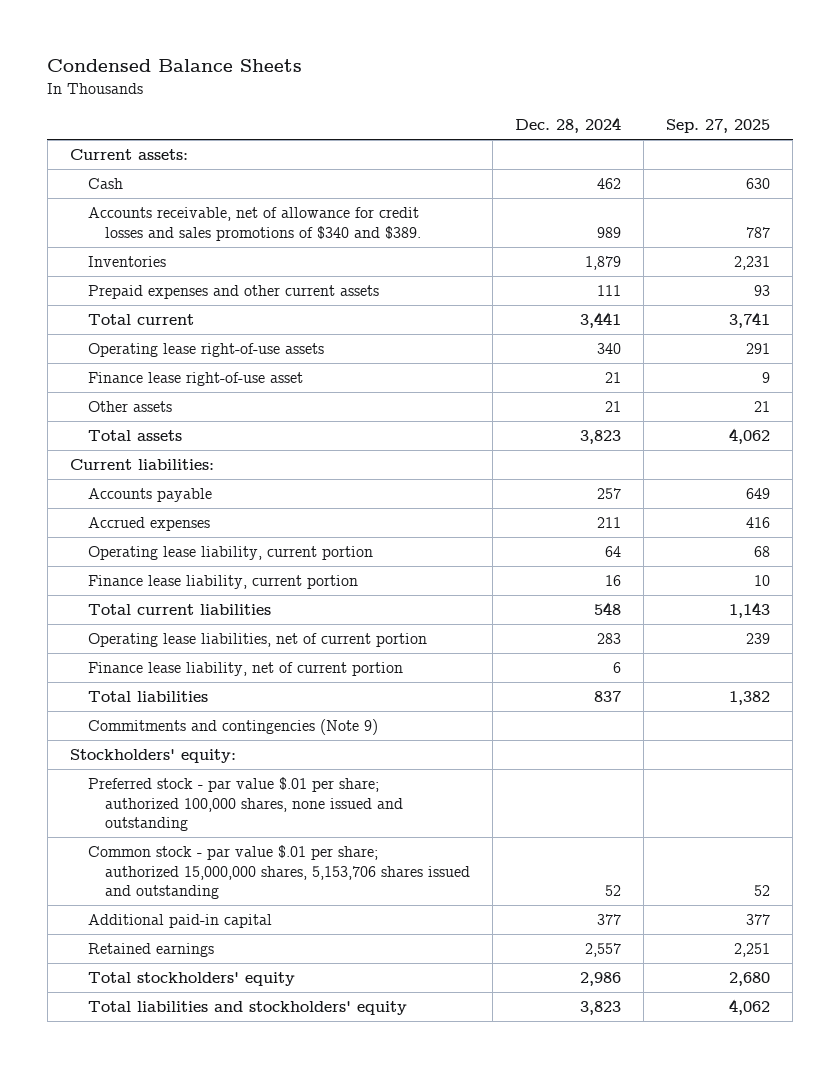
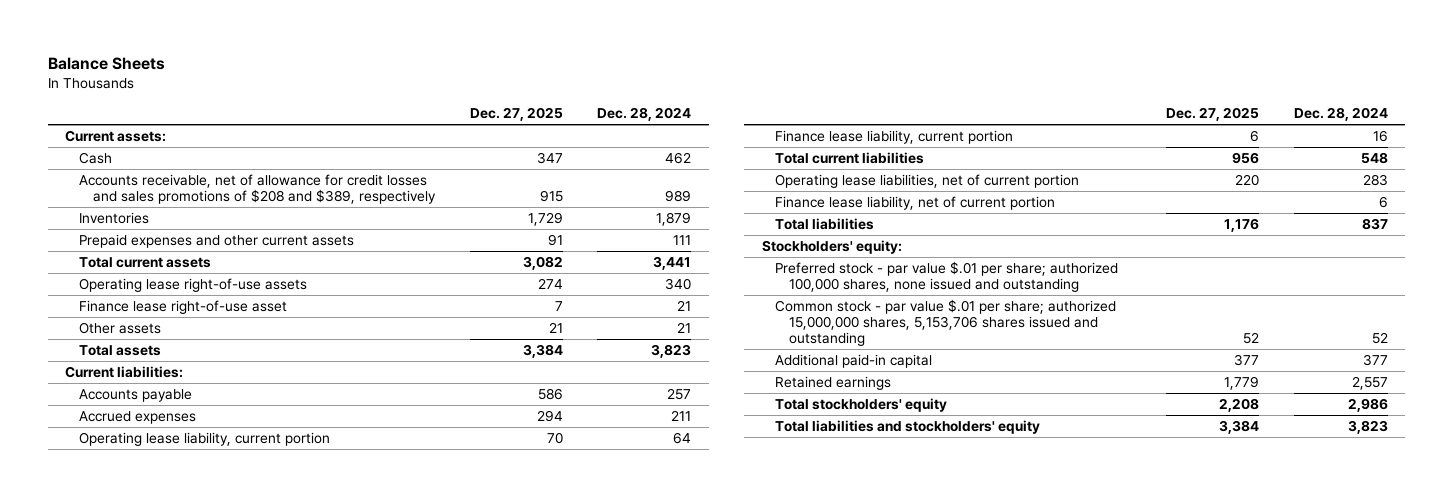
- Condensed Balance Sheets
+ Balance Sheets
- | Dec. 28, 2024 | Sep. 27, 2025
+ | Dec. 27, 2025 | Dec. 28, 2024
- Accounts receivable, net of allowance for credit losses and sales promotions of $340 and $389. | 989 | 787
+ Accounts receivable, net of allowance for credit losses and sales promotions of $208 and $389, respectively | 915 | 989
- Total current | 3,441 | 3,741
+ Total current assets | 3,082 | 3,441
- Commitments and contingencies (Note 9)

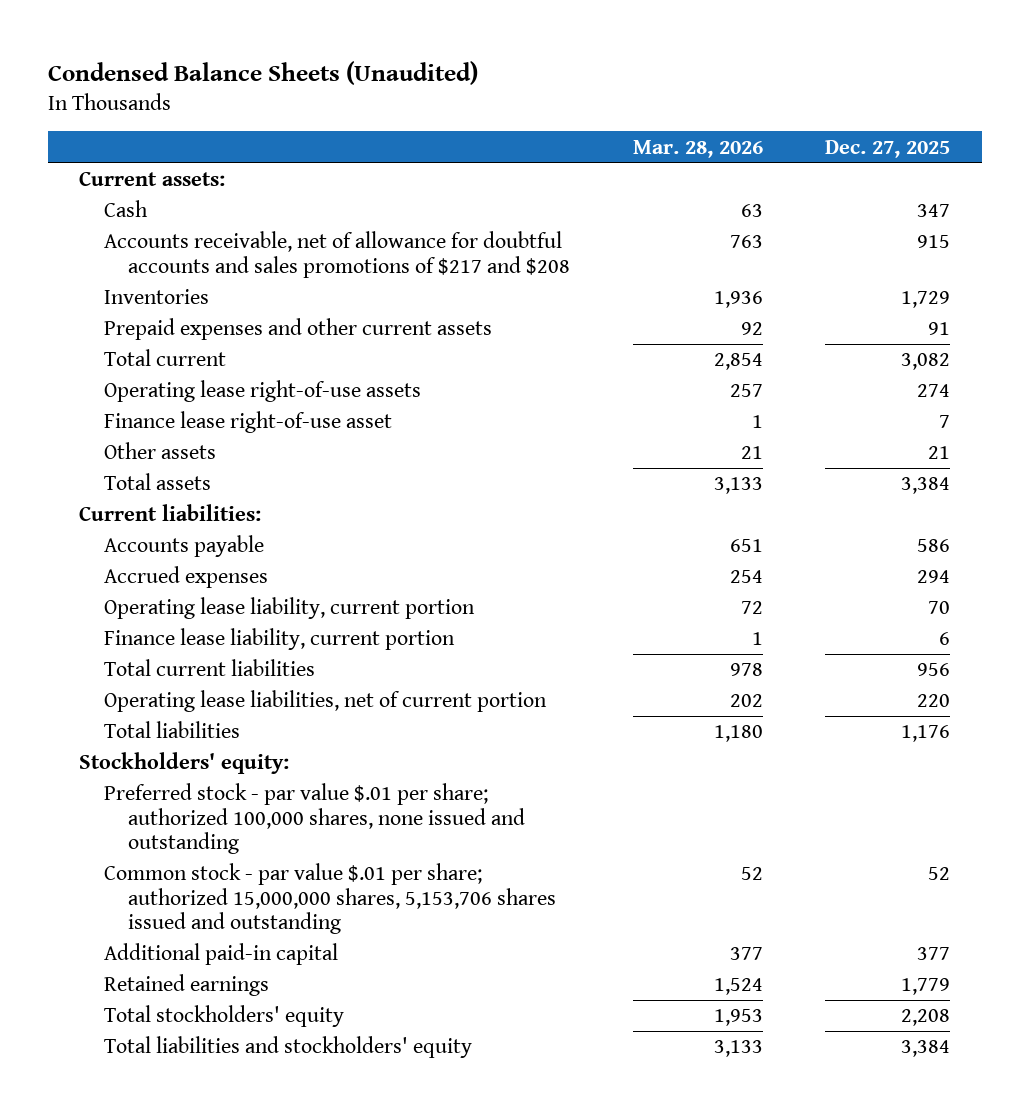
- Balance Sheets
+ Condensed Balance Sheets (Unaudited)
- | Dec. 27, 2025 | Dec. 28, 2024
+ | Mar. 28, 2026 | Dec. 27, 2025
- Accounts receivable, net of allowance for credit losses and sales promotions of $208 and $389, respectively | 915 | 989
+ Accounts receivable, net of allowance for doubtful accounts and sales promotions of $217 and $208 | 763 | 915
- Total current assets | 3,082 | 3,441
+ Total current | 2,854 | 3,082
- Finance lease liability, net of current portion | | 6

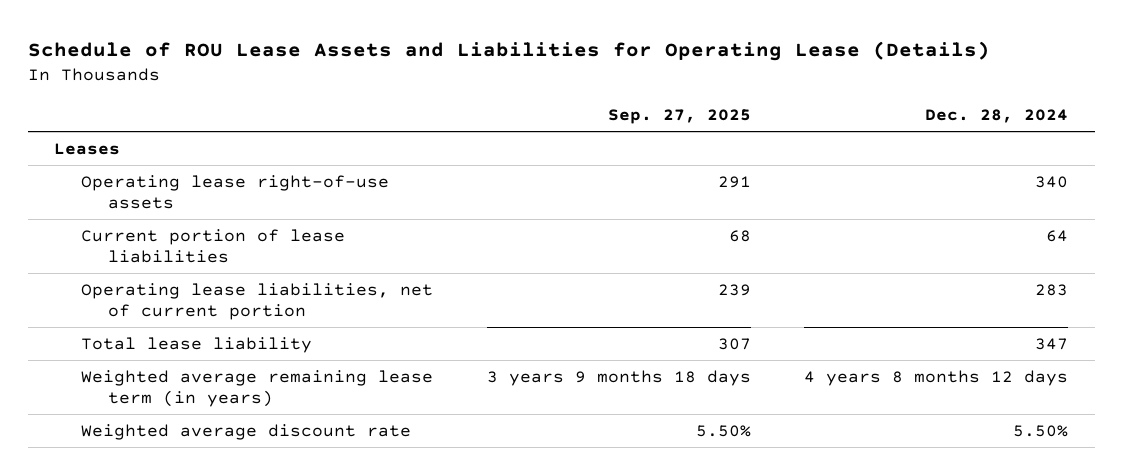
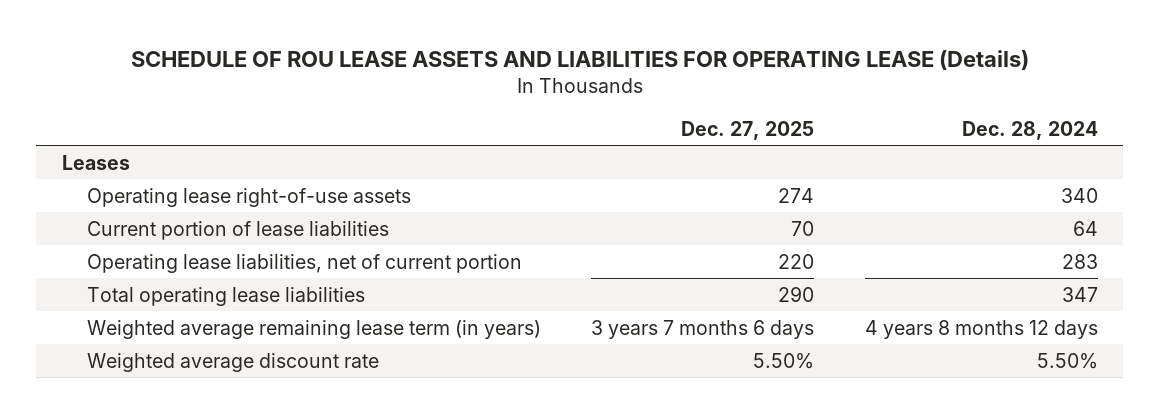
- Schedule of ROU Lease Assets and Liabilities for Operating Lease (Details)
+ SCHEDULE OF ROU LEASE ASSETS AND LIABILITIES FOR OPERATING LEASE (Details)
- | Sep. 27, 2025 | Dec. 28, 2024
+ | Dec. 27, 2025 | Dec. 28, 2024
- Total lease liability | 307 | 347
+ Total operating lease liabilities | 290 | 347

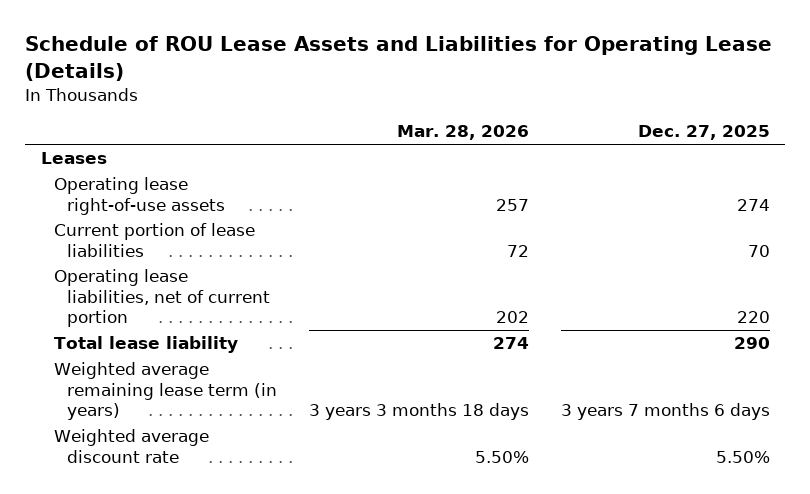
- SCHEDULE OF ROU LEASE ASSETS AND LIABILITIES FOR OPERATING LEASE (Details)
+ Schedule of ROU Lease Assets and Liabilities for Operating Lease (Details)
- | Dec. 27, 2025 | Dec. 28, 2024
+ | Mar. 28, 2026 | Dec. 27, 2025
- Total operating lease liabilities | 290 | 347
+ Total lease liability | 274 | 290

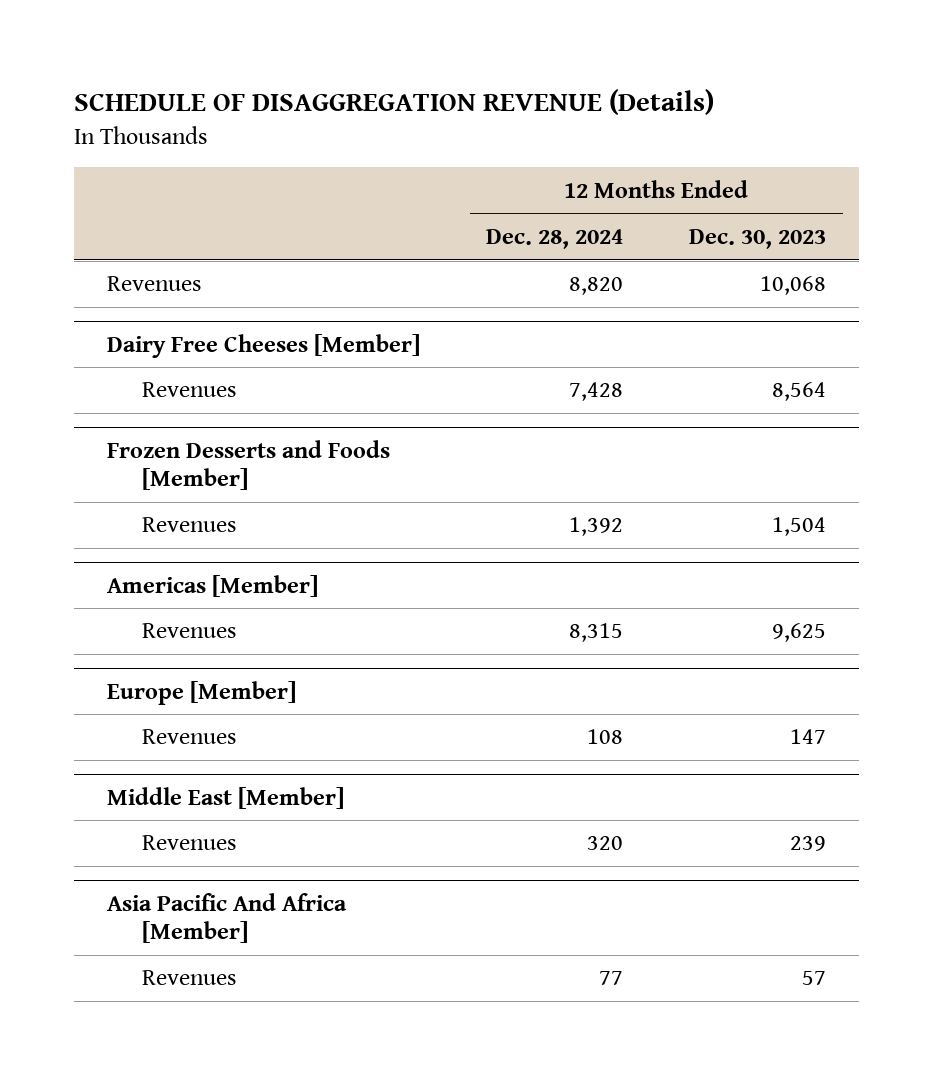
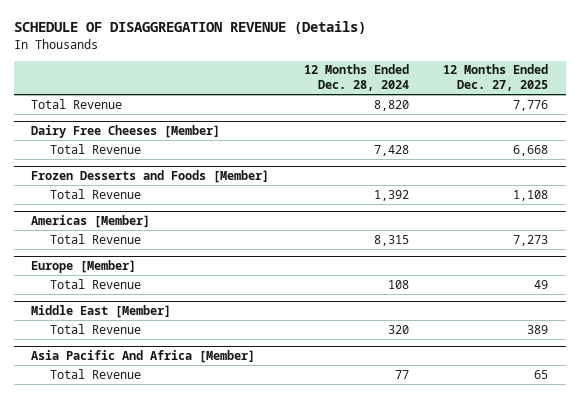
- | 12 Months Ended Dec. 28, 2024 | 12 Months Ended Dec. 30, 2023
+ | 12 Months Ended Dec. 28, 2024 | 12 Months Ended Dec. 27, 2025
- Revenues | 8,820 | 10,068
+ Total Revenue | 8,820 | 7,776
@ Dairy Free Cheeses [Member]
- Revenues | 7,428 | 8,564
+ Total Revenue | 7,428 | 6,668
@ Frozen Desserts and Foods [Member]
- Revenues | 1,392 | 1,504
+ Total Revenue | 1,392 | 1,108
@ Americas [Member]
- Revenues | 8,315 | 9,625
+ Total Revenue | 8,315 | 7,273
@ Europe [Member]
- Revenues | 108 | 147
+ Total Revenue | 108 | 49
@ Middle East [Member]
- Revenues | 320 | 239
+ Total Revenue | 320 | 389
@ Asia Pacific And Africa [Member]
- Revenues | 77 | 57
+ Total Revenue | 77 | 65

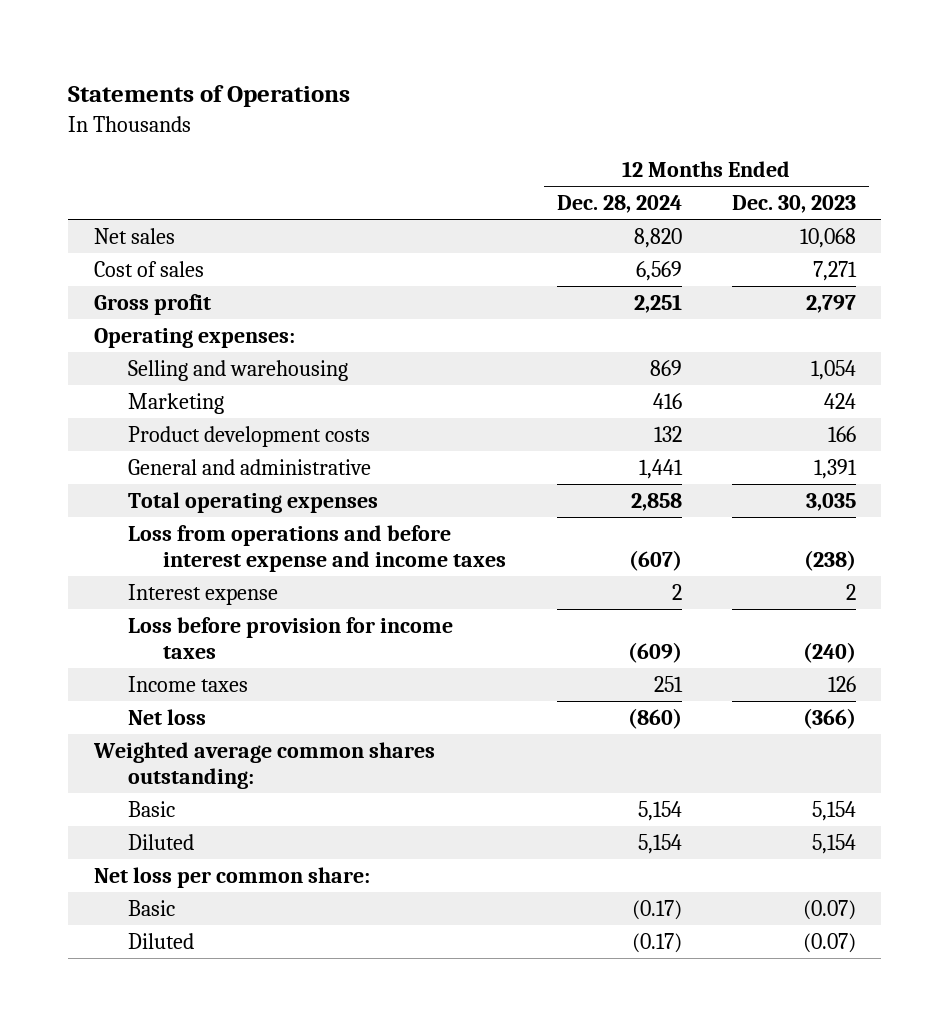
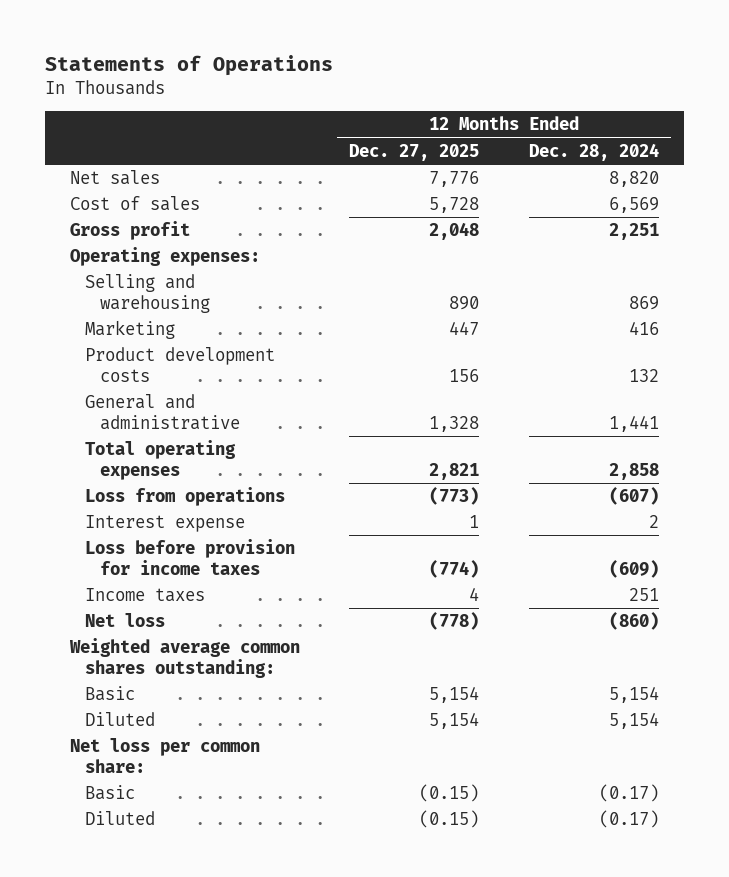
- | 12 Months Ended Dec. 28, 2024 | 12 Months Ended Dec. 30, 2023
+ | 12 Months Ended Dec. 27, 2025 | 12 Months Ended Dec. 28, 2024
- Loss from operations and before interest expense and income taxes | (607) | (238)
+ Loss from operations | (773) | (607)

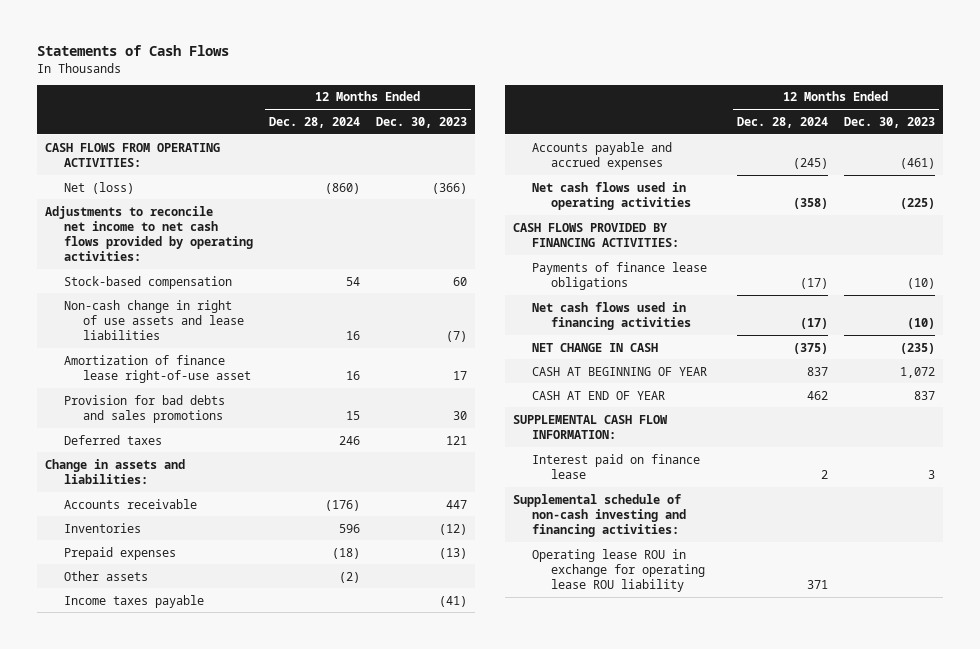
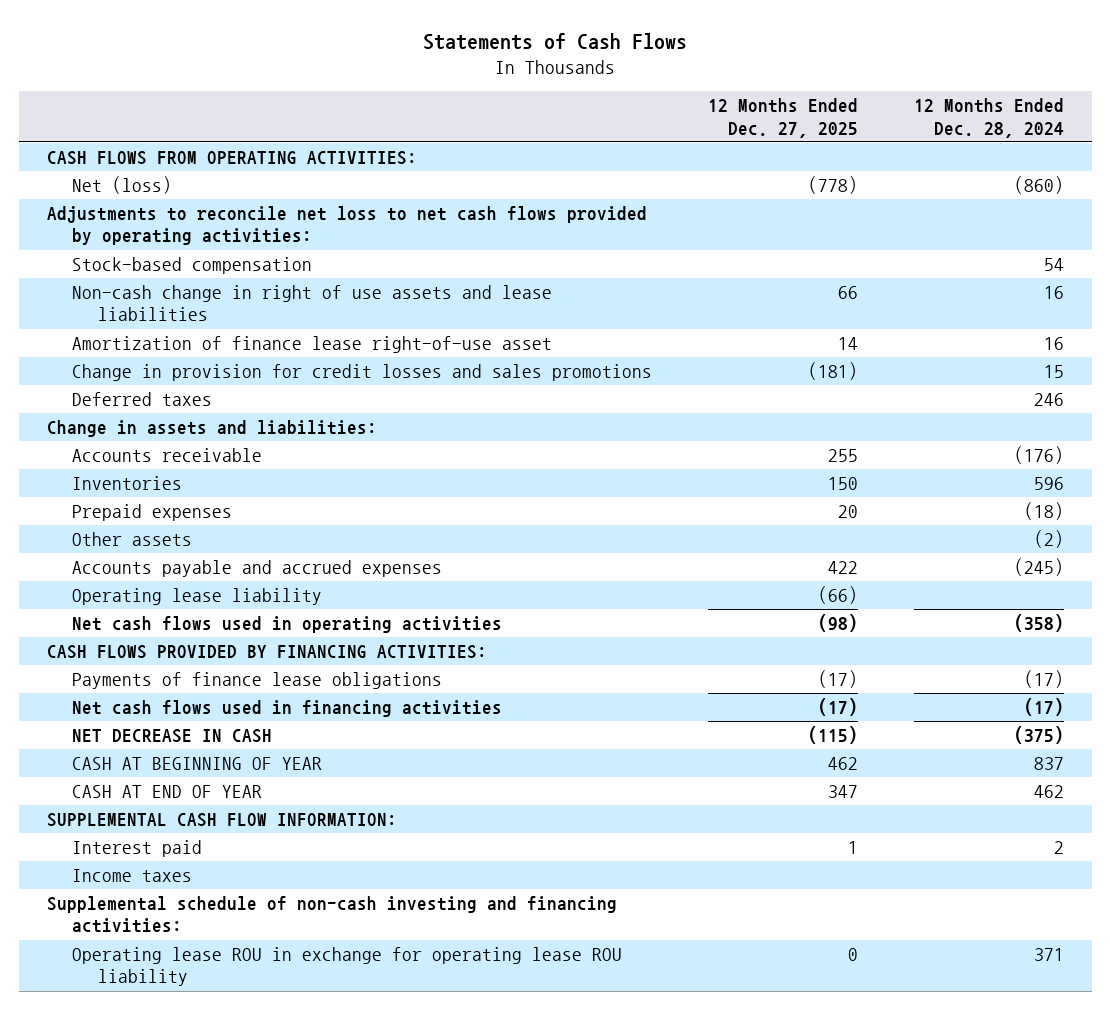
- | 12 Months Ended Dec. 28, 2024 | 12 Months Ended Dec. 30, 2023
+ | 12 Months Ended Dec. 27, 2025 | 12 Months Ended Dec. 28, 2024
- Adjustments to reconcile net income to net cash flows provided by operating activities:
+ Adjustments to reconcile net loss to net cash flows provided by operating activities:
- Provision for bad debts and sales promotions | 15 | 30
+ Change in provision for credit losses and sales promotions | (181) | 15
- Income taxes payable | | (41)
+ Operating lease liability | (66) |
- NET CHANGE IN CASH | (375) | (235)
+ NET DECREASE IN CASH | (115) | (375)
- Interest paid on finance lease | 2 | 3
+ Interest paid | 1 | 2
+ Income taxes

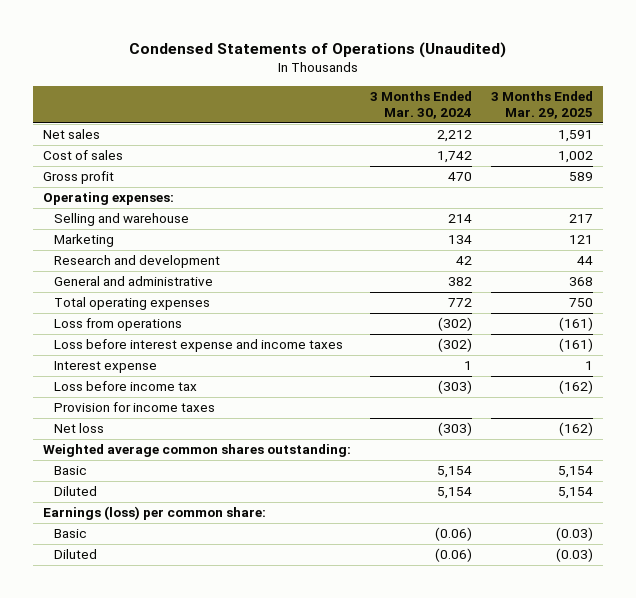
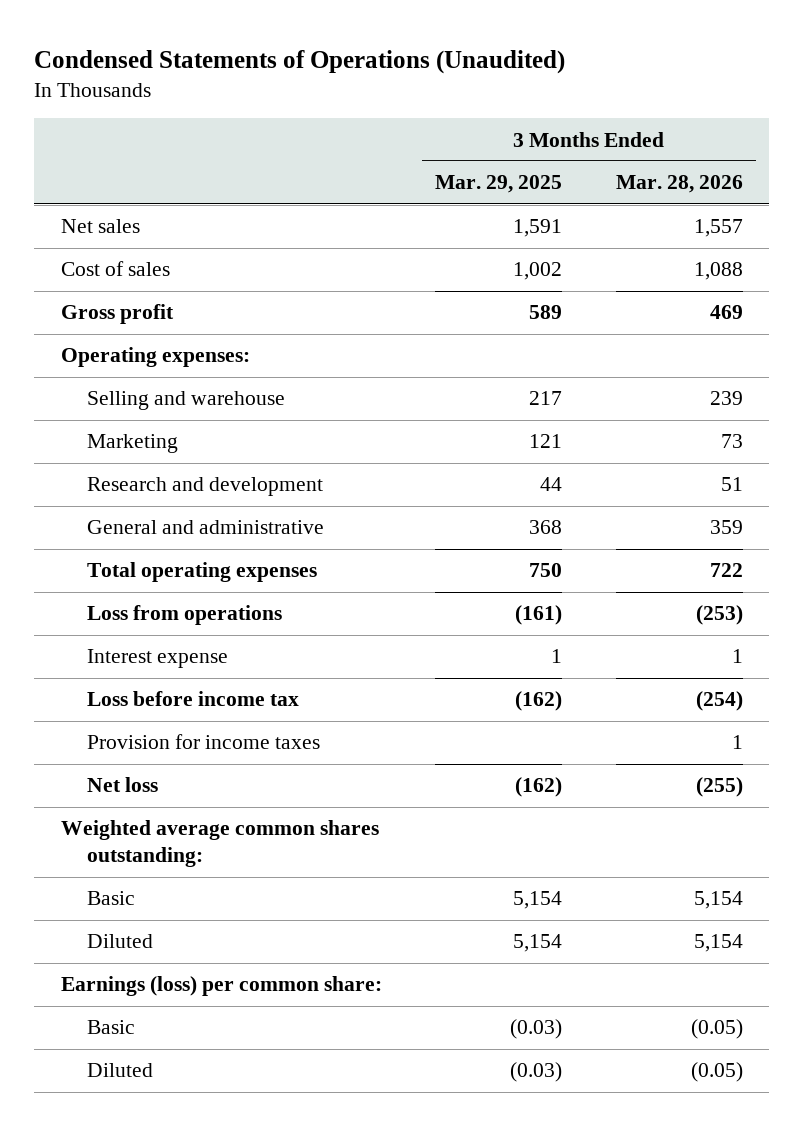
- | 3 Months Ended Mar. 30, 2024 | 3 Months Ended Mar. 29, 2025
+ | 3 Months Ended Mar. 29, 2025 | 3 Months Ended Mar. 28, 2026
- Loss before interest expense and income taxes | (302) | (161)

